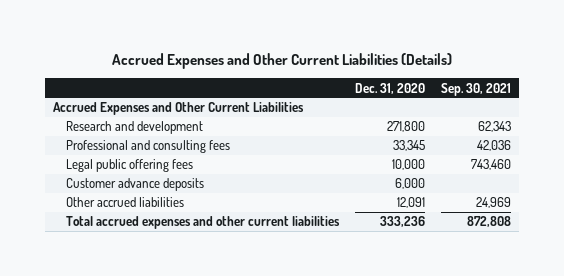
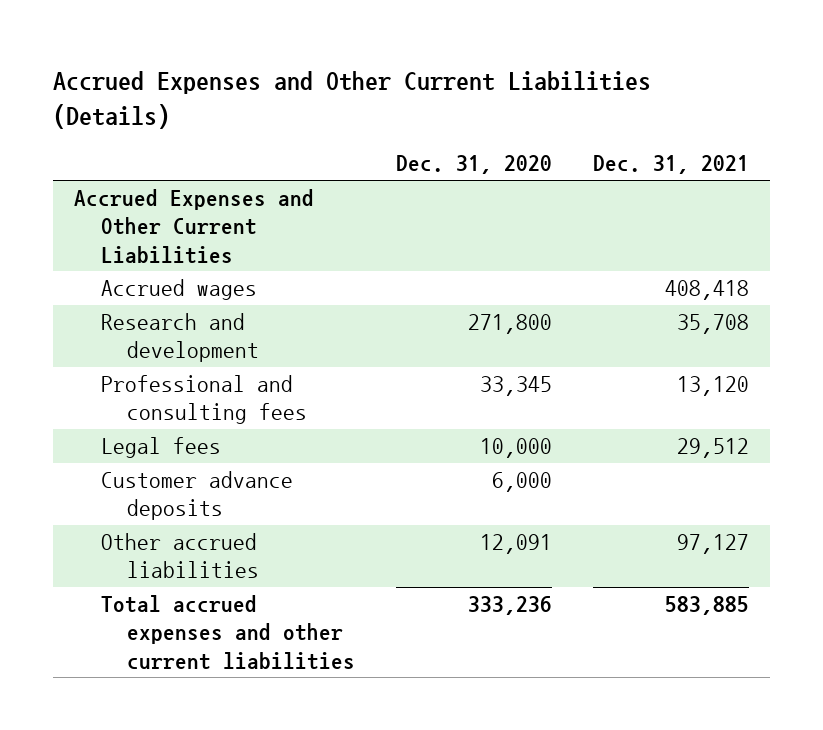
- | Dec. 31, 2020 | Sep. 30, 2021
+ | Dec. 31, 2020 | Dec. 31, 2021
+ Accrued wages | | 408,418
- Legal public offering fees | 10,000 | 743,460
+ Legal fees | 10,000 | 29,512

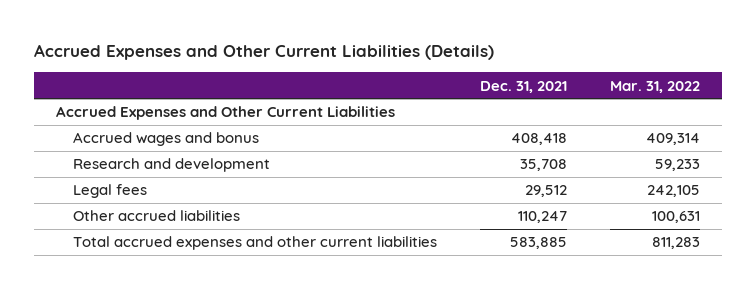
- | Dec. 31, 2020 | Dec. 31, 2021
+ | Dec. 31, 2021 | Mar. 31, 2022
- Accrued wages | | 408,418
+ Accrued wages and bonus | 408,418 | 409,314
- Professional and consulting fees | 33,345 | 13,120
- Customer advance deposits | 6,000 |
- Other accrued liabilities | 12,091 | 97,127
+ Other accrued liabilities | 110,247 | 100,631

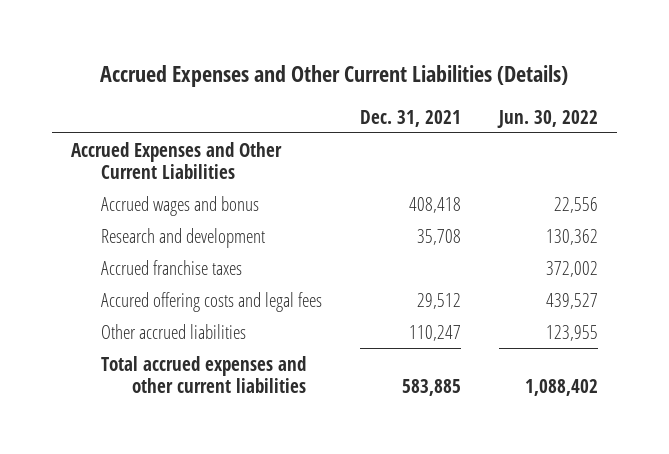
- | Dec. 31, 2021 | Mar. 31, 2022
+ | Dec. 31, 2021 | Jun. 30, 2022
- Legal fees | 29,512 | 242,105
+ Accrued franchise taxes | | 372,002
+ Accured offering costs and legal fees | 29,512 | 439,527

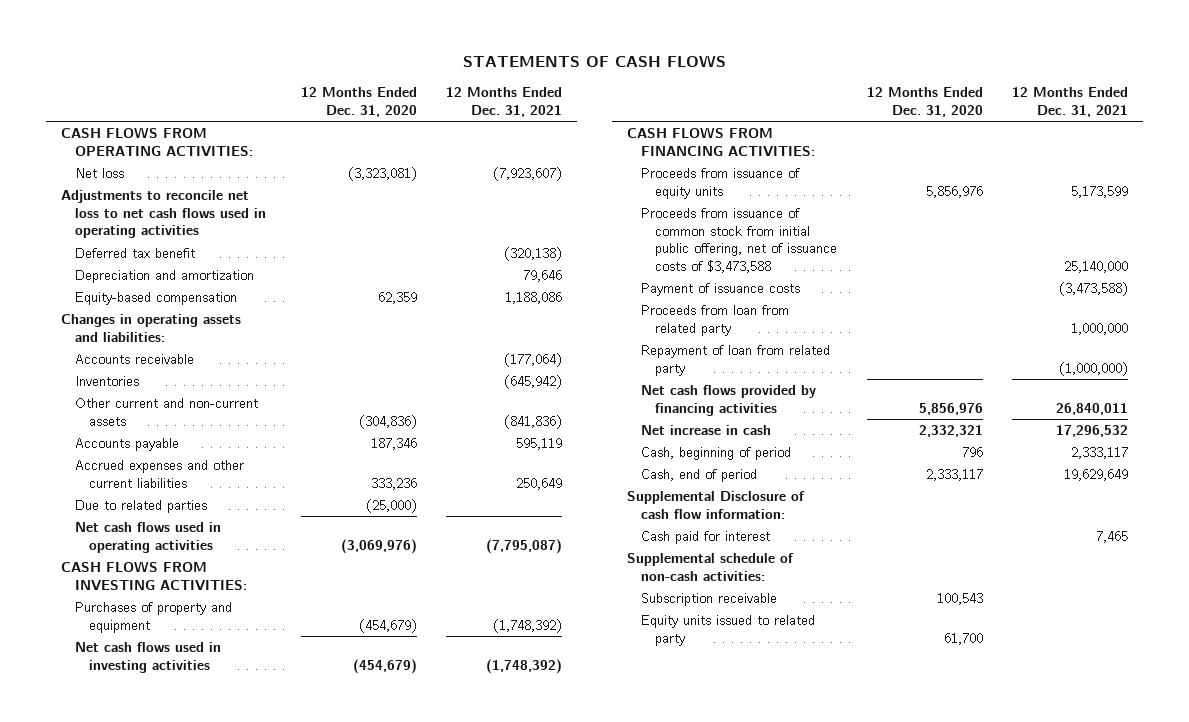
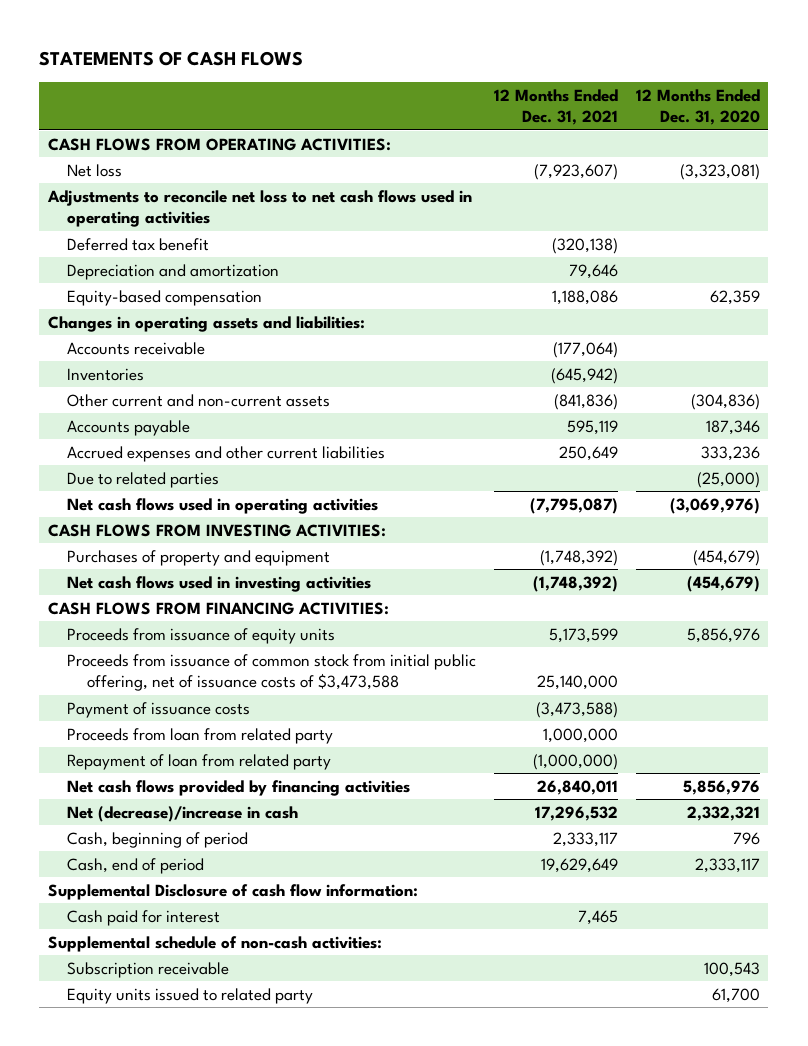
- | 12 Months Ended Dec. 31, 2020 | 12 Months Ended Dec. 31, 2021
+ | 12 Months Ended Dec. 31, 2021 | 12 Months Ended Dec. 31, 2020
- Net increase in cash | 2,332,321 | 17,296,532
+ Net (decrease)/increase in cash | 17,296,532 | 2,332,321

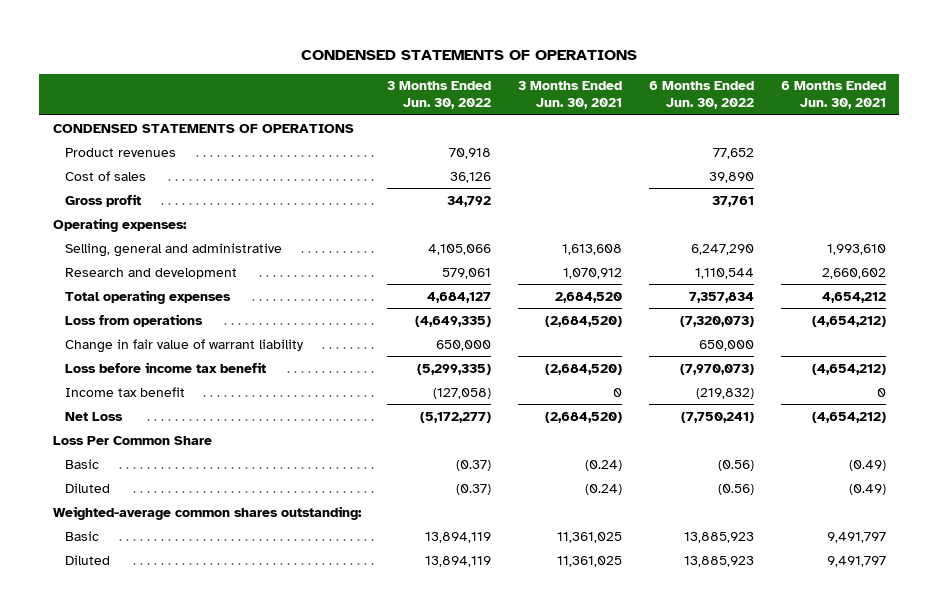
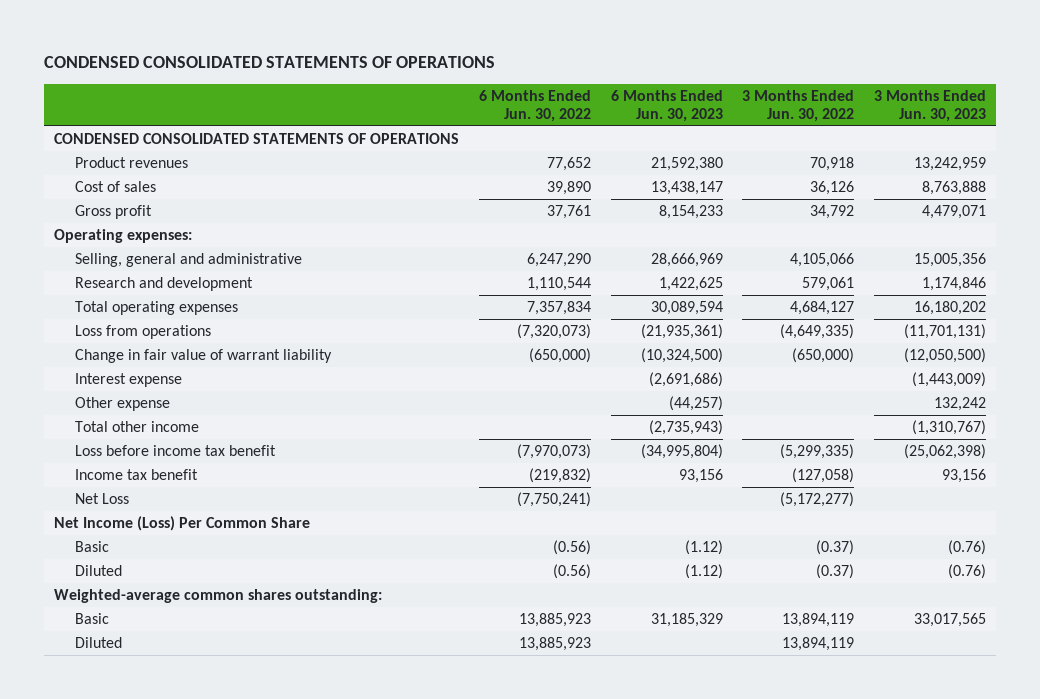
- CONDENSED STATEMENTS OF OPERATIONS
+ CONDENSED CONSOLIDATED STATEMENTS OF OPERATIONS
- | 3 Months Ended Jun. 30, 2022 | 3 Months Ended Jun. 30, 2021 | 6 Months Ended Jun. 30, 2022 | 6 Months Ended Jun. 30, 2021
+ | 6 Months Ended Jun. 30, 2022 | 6 Months Ended Jun. 30, 2023 | 3 Months Ended Jun. 30, 2022 | 3 Months Ended Jun. 30, 2023
- CONDENSED STATEMENTS OF OPERATIONS
+ CONDENSED CONSOLIDATED STATEMENTS OF OPERATIONS
- Change in fair value of warrant liability | 650,000 | | 650,000 |
+ Change in fair value of warrant liability | (650,000) | (10,324,500) | (650,000) | (12,050,500)
+ Interest expense | | (2,691,686) | | (1,443,009)
+ Other expense | | (44,257) | | 132,242
+ Total other income | | (2,735,943) | | (1,310,767)
- Loss Per Common Share
+ Net Income (Loss) Per Common Share

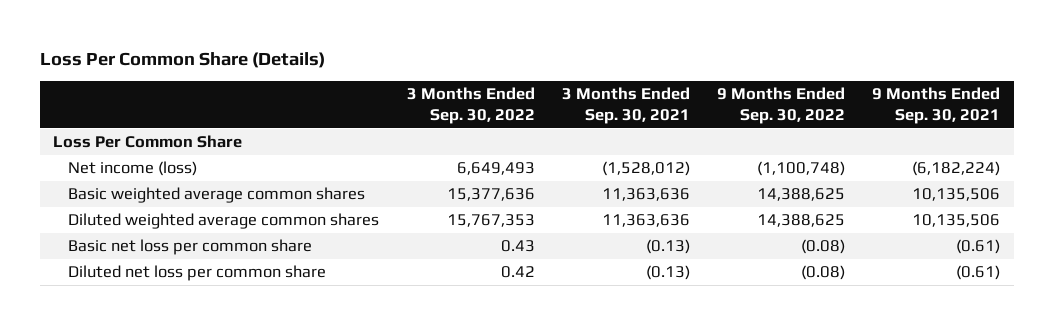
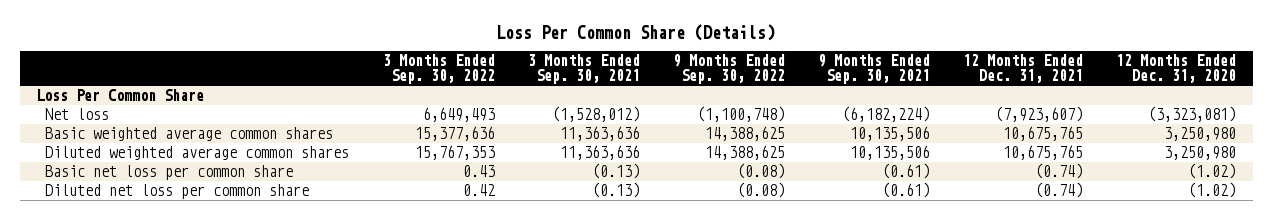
- | 3 Months Ended Sep. 30, 2022 | 3 Months Ended Sep. 30, 2021 | 9 Months Ended Sep. 30, 2022 | 9 Months Ended Sep. 30, 2021
+ | 3 Months Ended Sep. 30, 2022 | 3 Months Ended Sep. 30, 2021 | 9 Months Ended Sep. 30, 2022 | 9 Months Ended Sep. 30, 2021 | 12 Months Ended Dec. 31, 2021 | 12 Months Ended Dec. 31, 2020
- Net income (loss) | 6,649,493 | (1,528,012) | (1,100,748) | (6,182,224)
+ Net loss | 6,649,493 | (1,528,012) | (1,100,748) | (6,182,224) | (7,923,607) | (3,323,081)

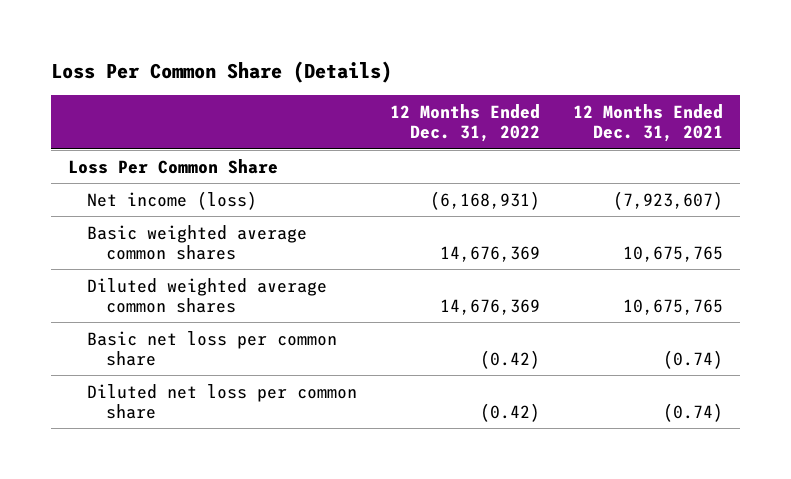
- | 3 Months Ended Sep. 30, 2022 | 3 Months Ended Sep. 30, 2021 | 9 Months Ended Sep. 30, 2022 | 9 Months Ended Sep. 30, 2021 | 12 Months Ended Dec. 31, 2021 | 12 Months Ended Dec. 31, 2020
+ | 12 Months Ended Dec. 31, 2022 | 12 Months Ended Dec. 31, 2021
- Net loss | 6,649,493 | (1,528,012) | (1,100,748) | (6,182,224) | (7,923,607) | (3,323,081)
+ Net income (loss) | (6,168,931) | (7,923,607)

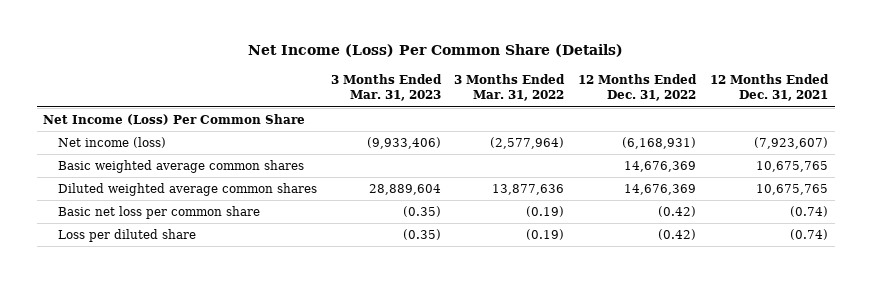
- Loss Per Common Share (Details)
+ Net Income (Loss) Per Common Share (Details)
- | 12 Months Ended Dec. 31, 2022 | 12 Months Ended Dec. 31, 2021
+ | 3 Months Ended Mar. 31, 2023 | 3 Months Ended Mar. 31, 2022 | 12 Months Ended Dec. 31, 2022 | 12 Months Ended Dec. 31, 2021
- Loss Per Common Share
+ Net Income (Loss) Per Common Share
- Diluted net loss per common share | (0.42) | (0.74)
+ Loss per diluted share | (0.35) | (0.19) | (0.42) | (0.74)

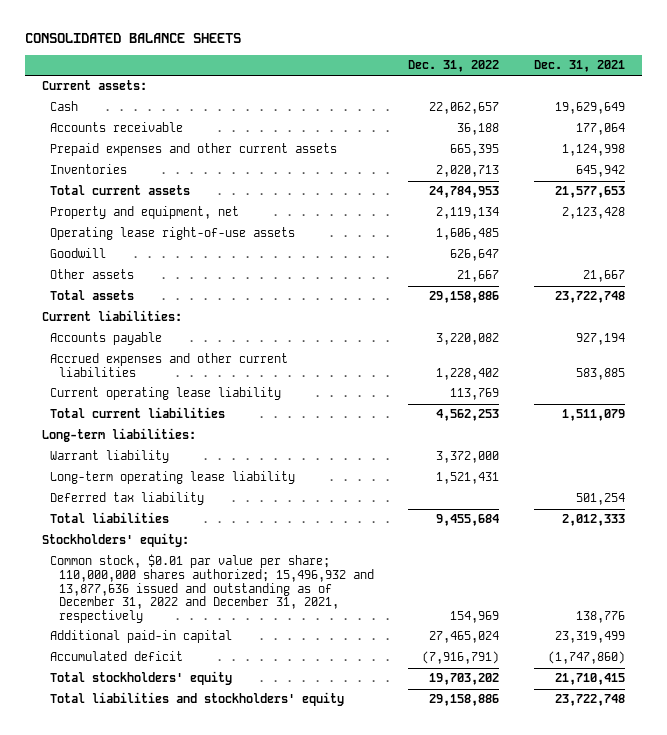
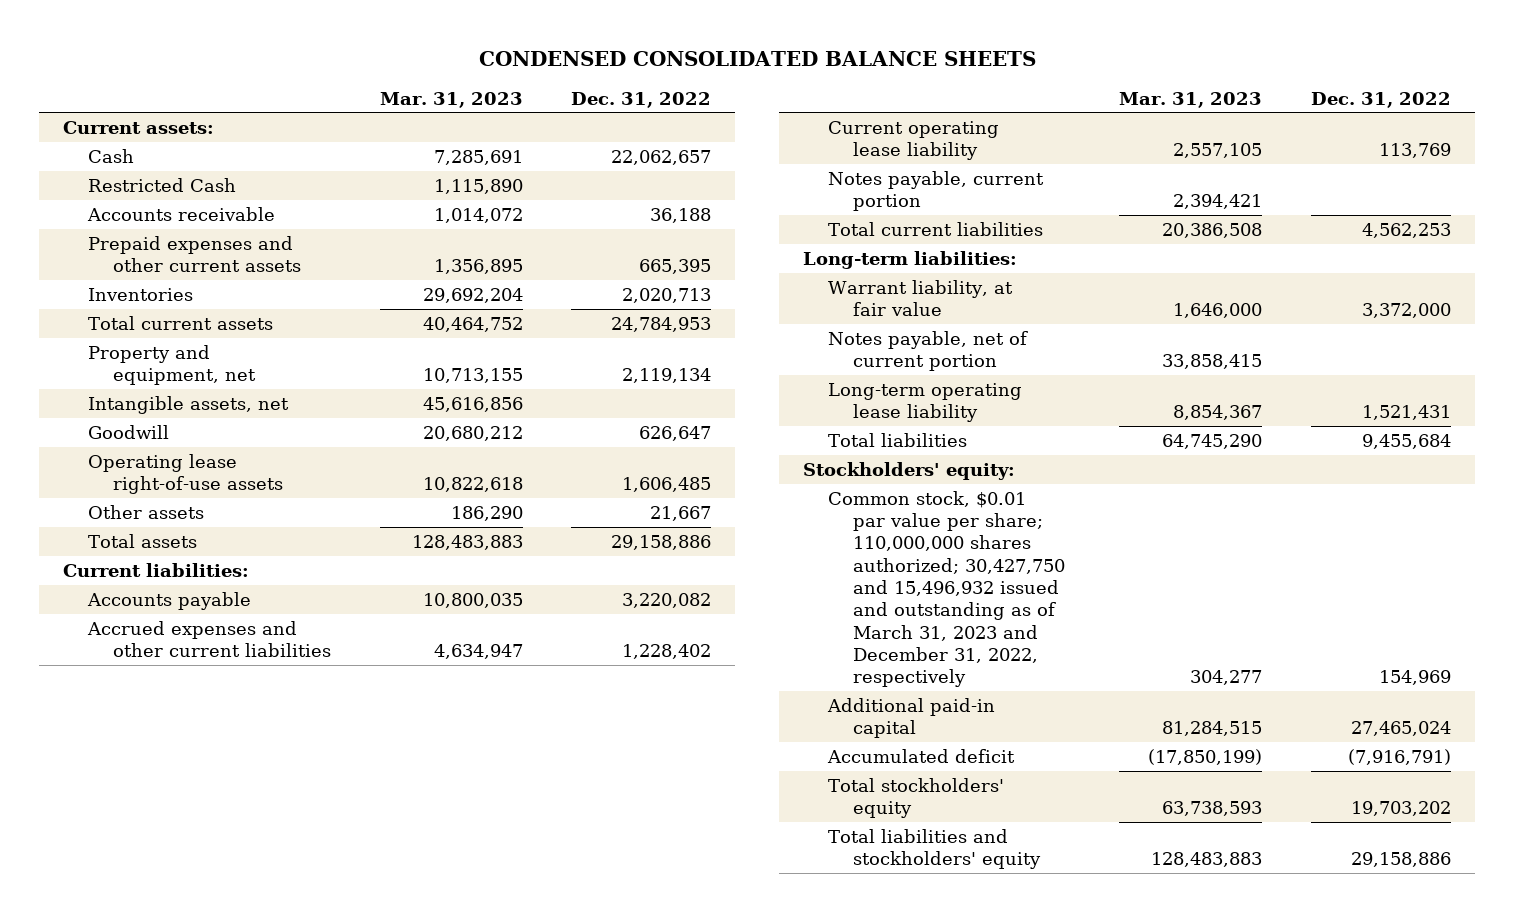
- CONSOLIDATED BALANCE SHEETS
+ CONDENSED CONSOLIDATED BALANCE SHEETS
- | Dec. 31, 2022 | Dec. 31, 2021
+ | Mar. 31, 2023 | Dec. 31, 2022
+ Restricted Cash | 1,115,890 |
+ Intangible assets, net | 45,616,856 |
moved down: Operating lease right-of-use assets | 10,822,618 | 1,606,485
+ Notes payable, current portion | 2,394,421 |
- Warrant liability | 3,372,000 |
+ Warrant liability, at fair value | 1,646,000 | 3,372,000
+ Notes payable, net of current portion | 33,858,415 |
- Deferred tax liability | | 501,254
- Common stock, $0.01 par value per share; 110,000,000 shares authorized; 15,496,932 and 13,877,636 issued and outstanding as of December 31, 2022 and December 31, 2021, respectively | 154,969 | 138,776
+ Common stock, $0.01 par value per share; 110,000,000 shares authorized; 30,427,750 and 15,496,932 issued and outstanding as of March 31, 2023 and December 31, 2022, respectively | 304,277 | 154,969

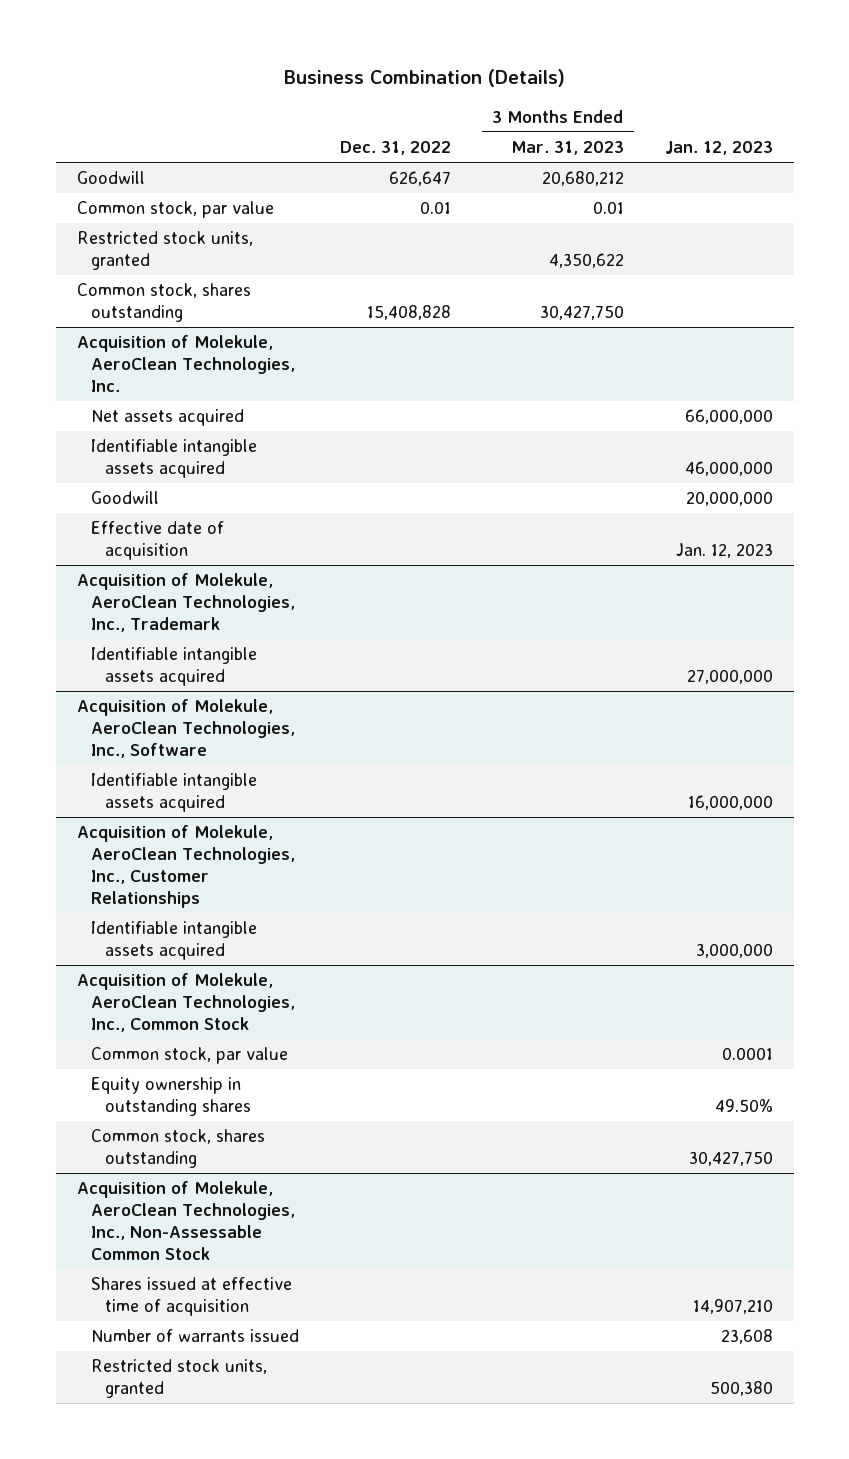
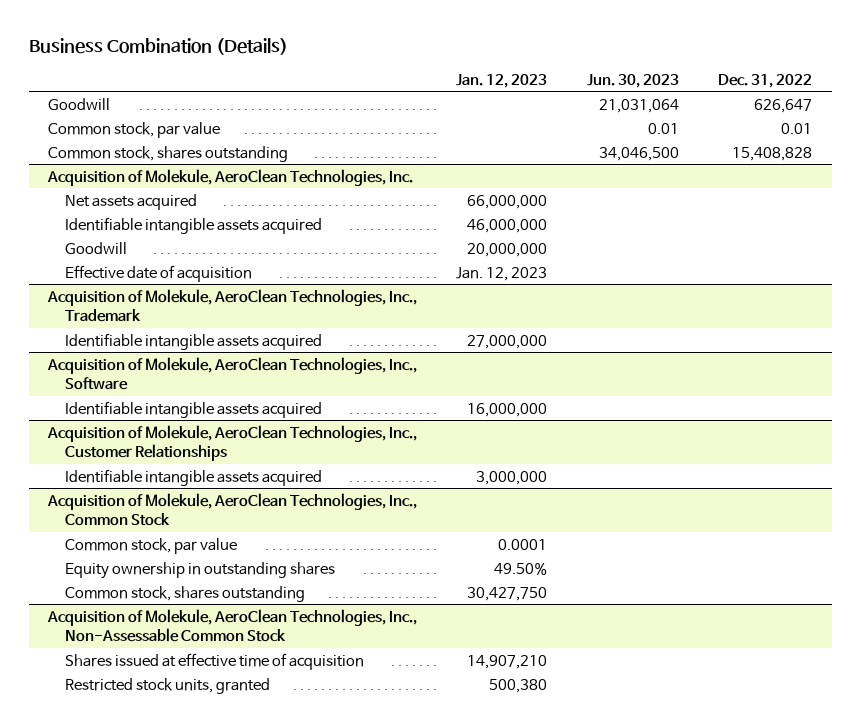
- | Dec. 31, 2022 | 3 Months Ended Mar. 31, 2023 | Jan. 12, 2023
+ | Jan. 12, 2023 | Jun. 30, 2023 | Dec. 31, 2022
- Restricted stock units, granted | | 4,350,622 |
@ Acquisition of Molekule, AeroClean Technologies, Inc., Non-Assessable Common Stock
- Number of warrants issued | | | 23,608

